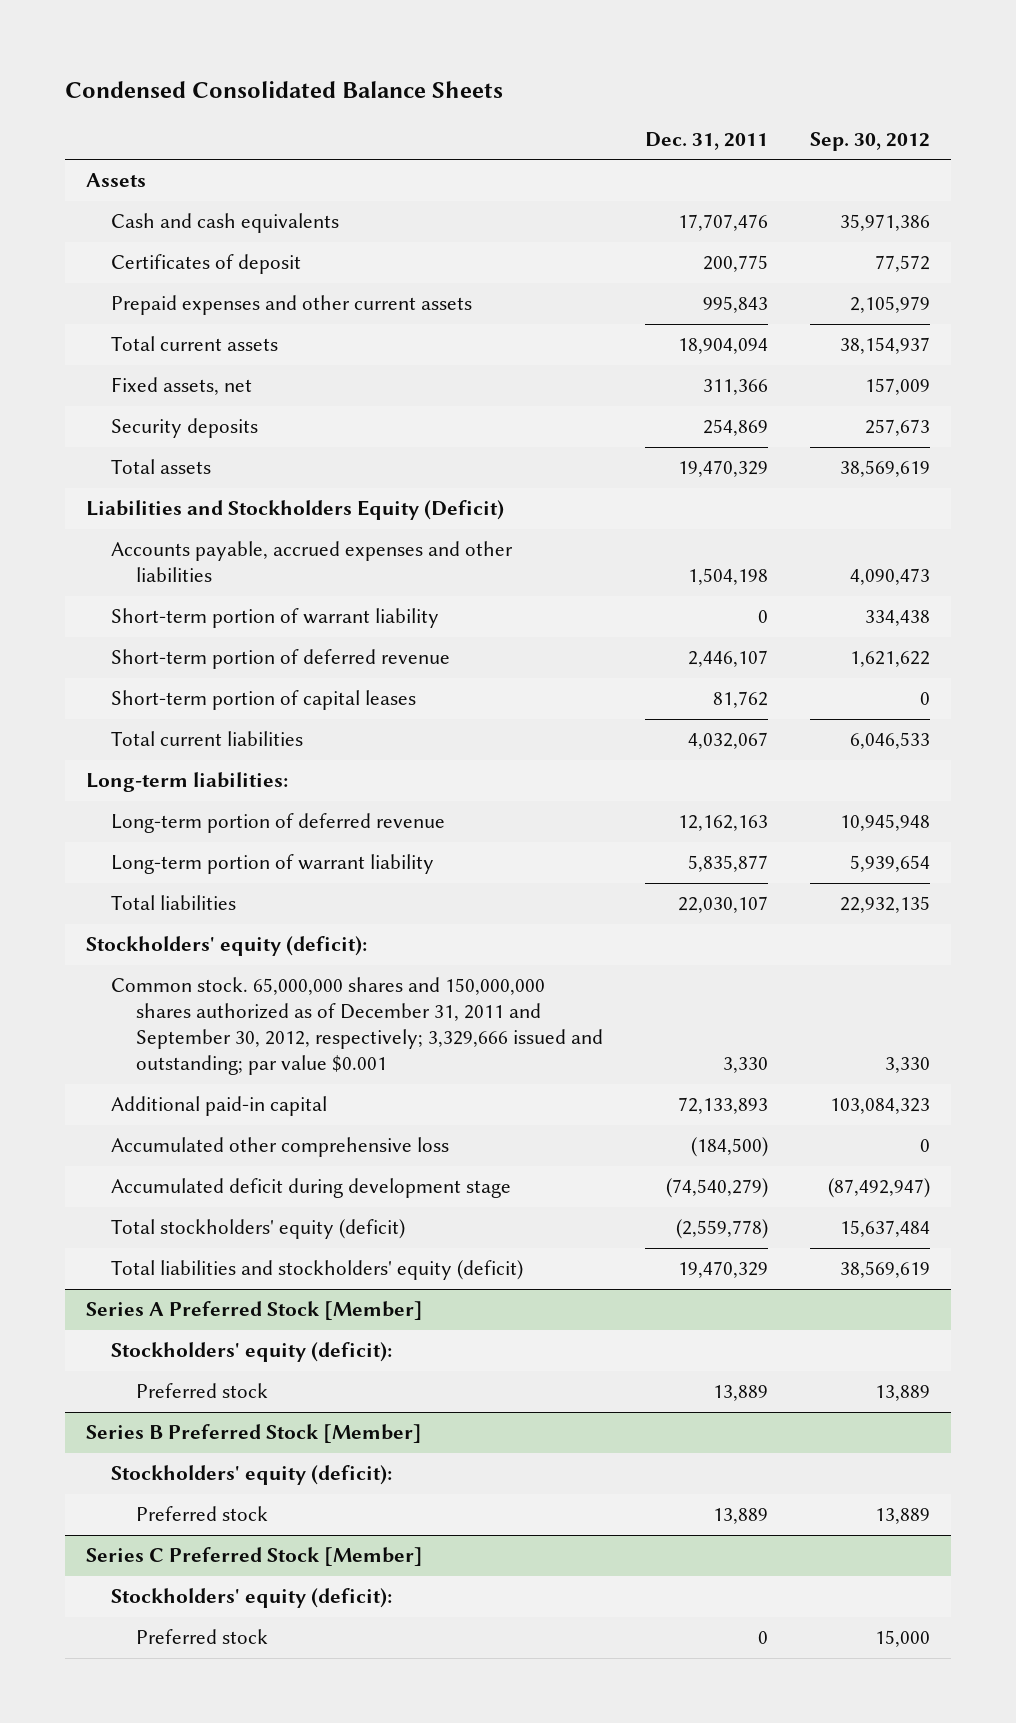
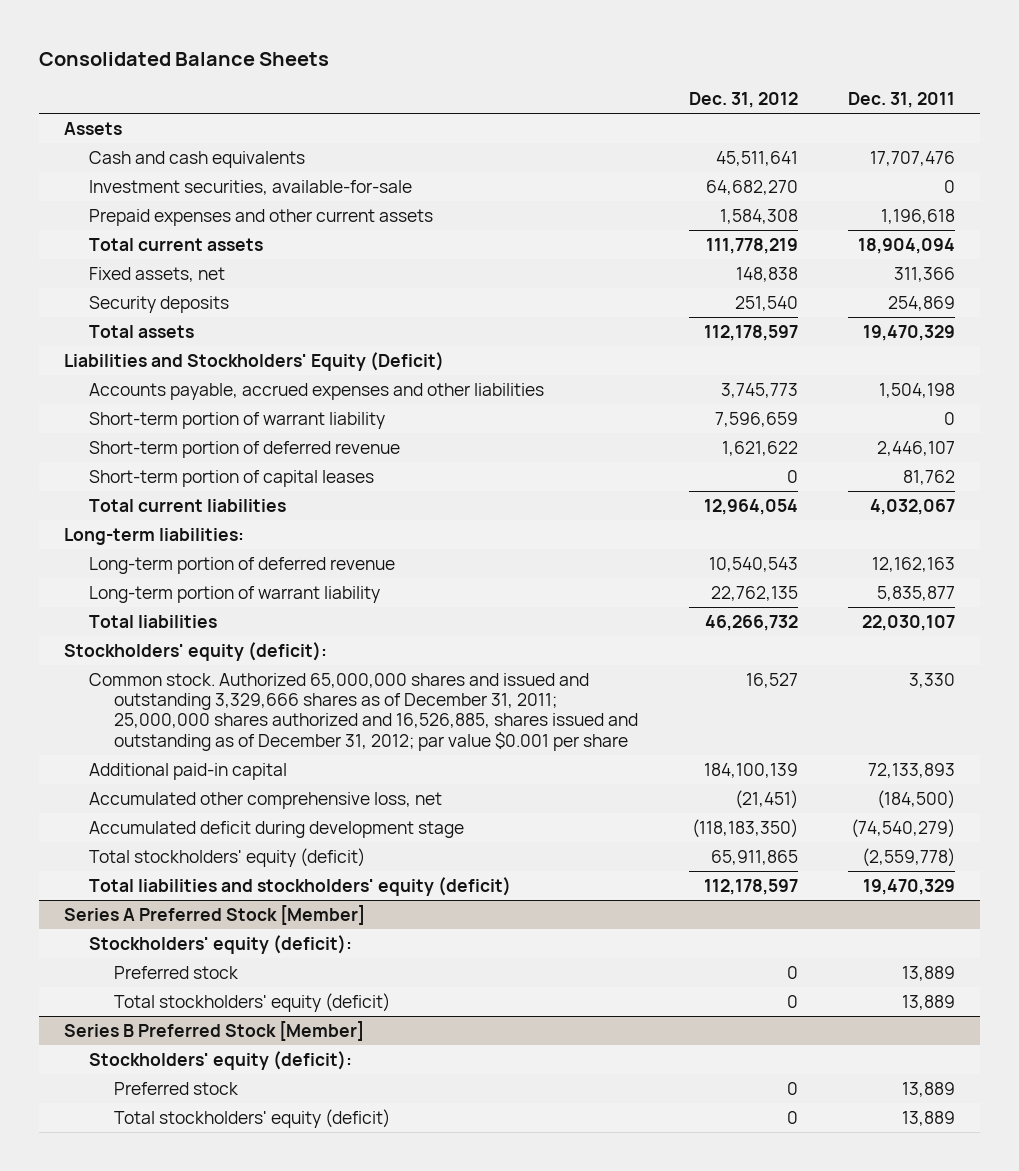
- Condensed Consolidated Balance Sheets
+ Consolidated Balance Sheets
- | Dec. 31, 2011 | Sep. 30, 2012
+ | Dec. 31, 2012 | Dec. 31, 2011
- Certificates of deposit | 200,775 | 77,572
- Prepaid expenses and other current assets | 995,843 | 2,105,979
+ Investment securities, available-for-sale | 64,682,270 | 0
+ Prepaid expenses and other current assets | 1,584,308 | 1,196,618
- Liabilities and Stockholders Equity (Deficit)
+ Liabilities and Stockholders' Equity (Deficit)
- Common stock. 65,000,000 shares and 150,000,000 shares authorized as of December 31, 2011 and September 30, 2012, respectively; 3,329,666 issued and outstanding; par value $0.001 | 3,330 | 3,330
+ Common stock. Authorized 65,000,000 shares and issued and outstanding 3,329,666 shares as of December 31, 2011; 25,000,000 shares authorized and 16,526,885, shares issued and outstanding as of December 31, 2012; par value $0.001 per share | 16,527 | 3,330
- Accumulated other comprehensive loss | (184,500) | 0
+ Accumulated other comprehensive loss, net | (21,451) | (184,500)
@ Series A Preferred Stock [Member]
+ Total stockholders' equity (deficit) | 0 | 13,889
- Series C Preferred Stock [Member]
- Stockholders' equity (deficit):
- Preferred stock | 0 | 15,000
@ Series B Preferred Stock [Member]
+ Total stockholders' equity (deficit) | 0 | 13,889

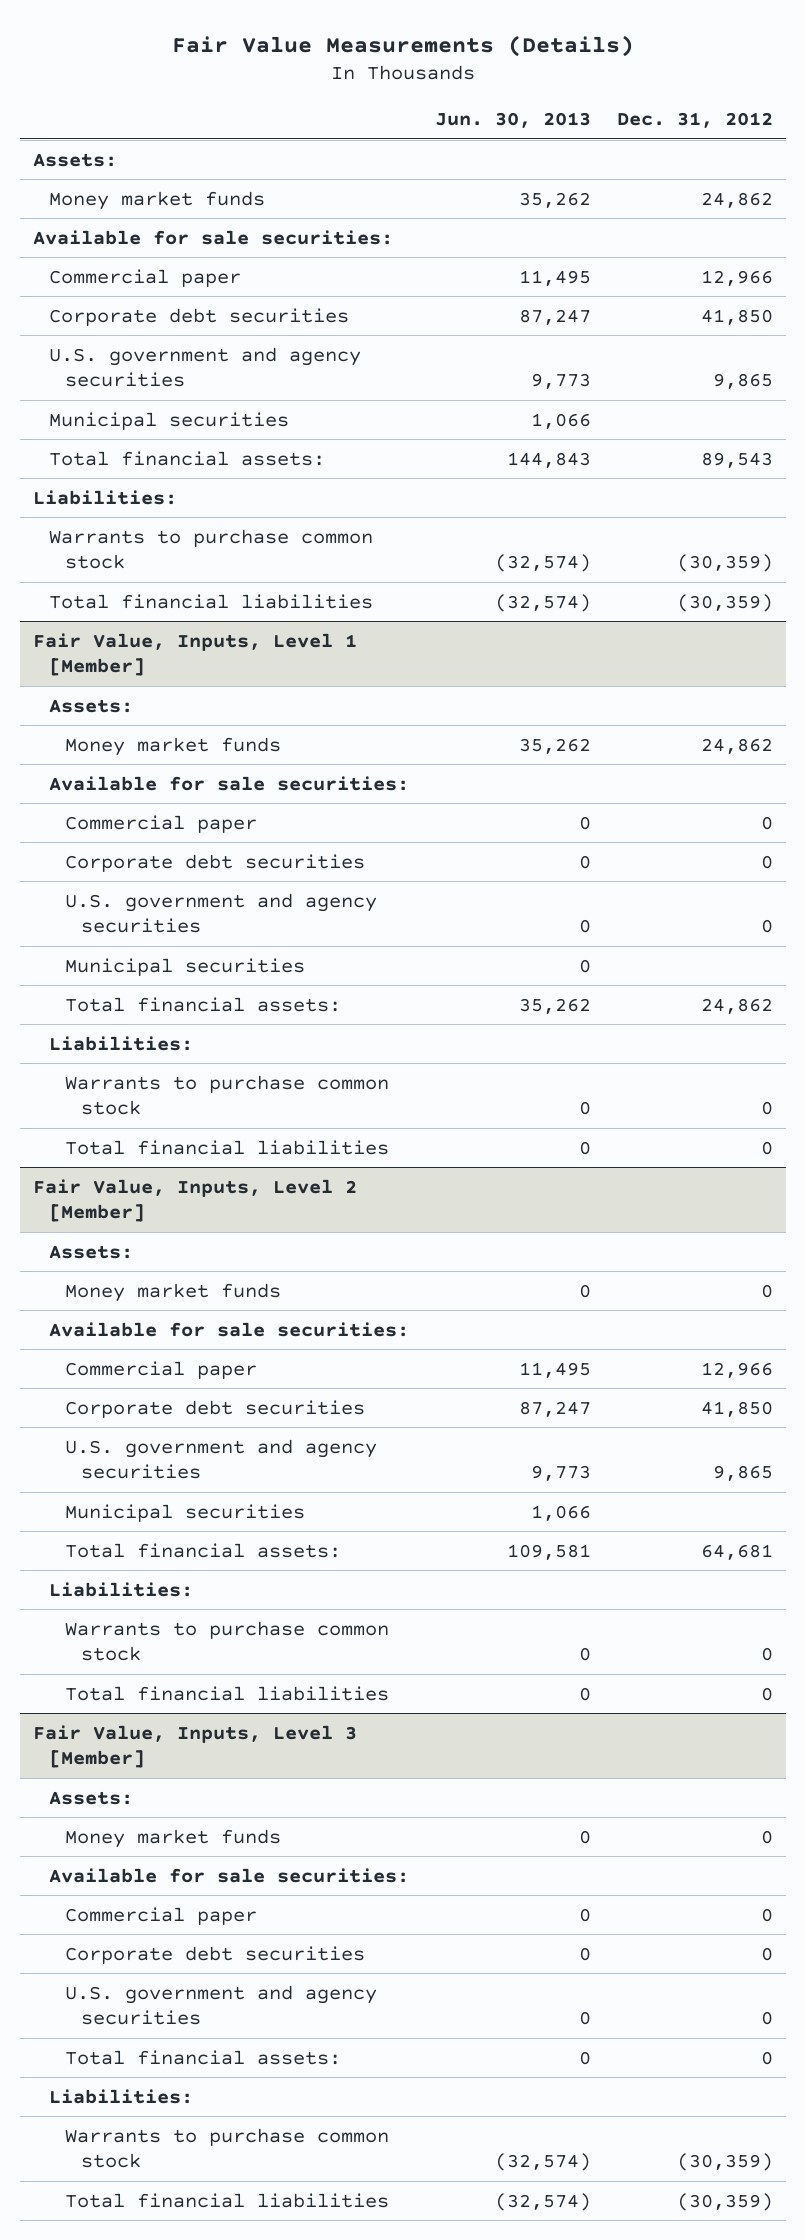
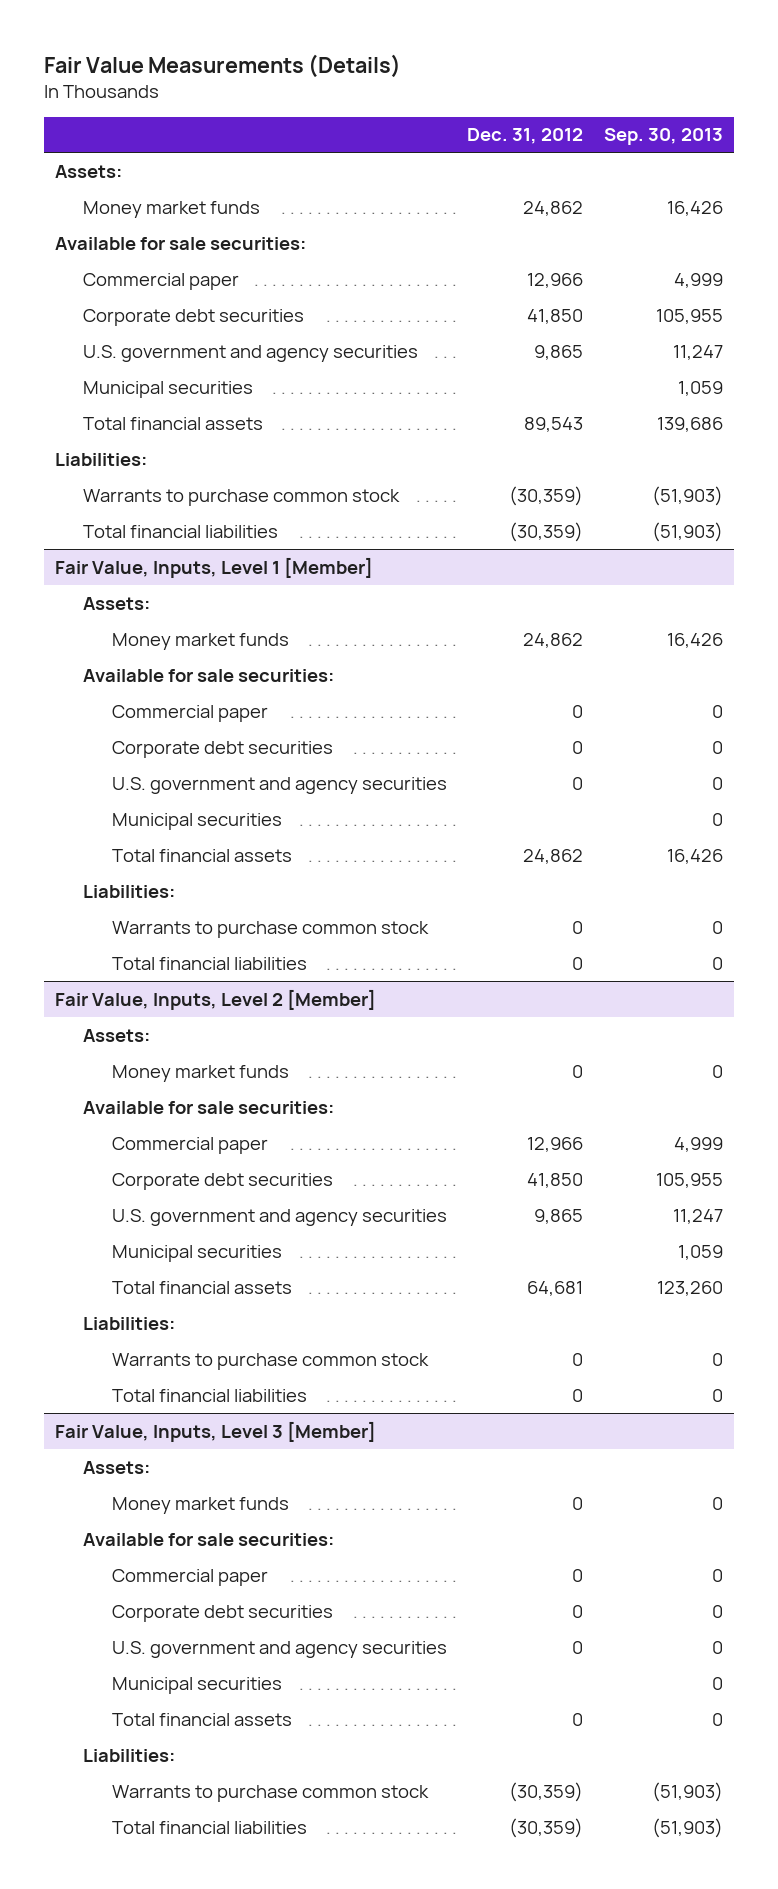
- | Jun. 30, 2013 | Dec. 31, 2012
+ | Dec. 31, 2012 | Sep. 30, 2013
- Total financial assets: | 144,843 | 89,543
+ Total financial assets | 89,543 | 139,686
@ Fair Value, Inputs, Level 1 [Member]
- Total financial assets: | 35,262 | 24,862
+ Total financial assets | 24,862 | 16,426
@ Fair Value, Inputs, Level 2 [Member]
- Total financial assets: | 109,581 | 64,681
+ Total financial assets | 64,681 | 123,260
@ Fair Value, Inputs, Level 3 [Member]
- Total financial assets: | 0 | 0
+ Municipal securities | | 0
+ Total financial assets | 0 | 0

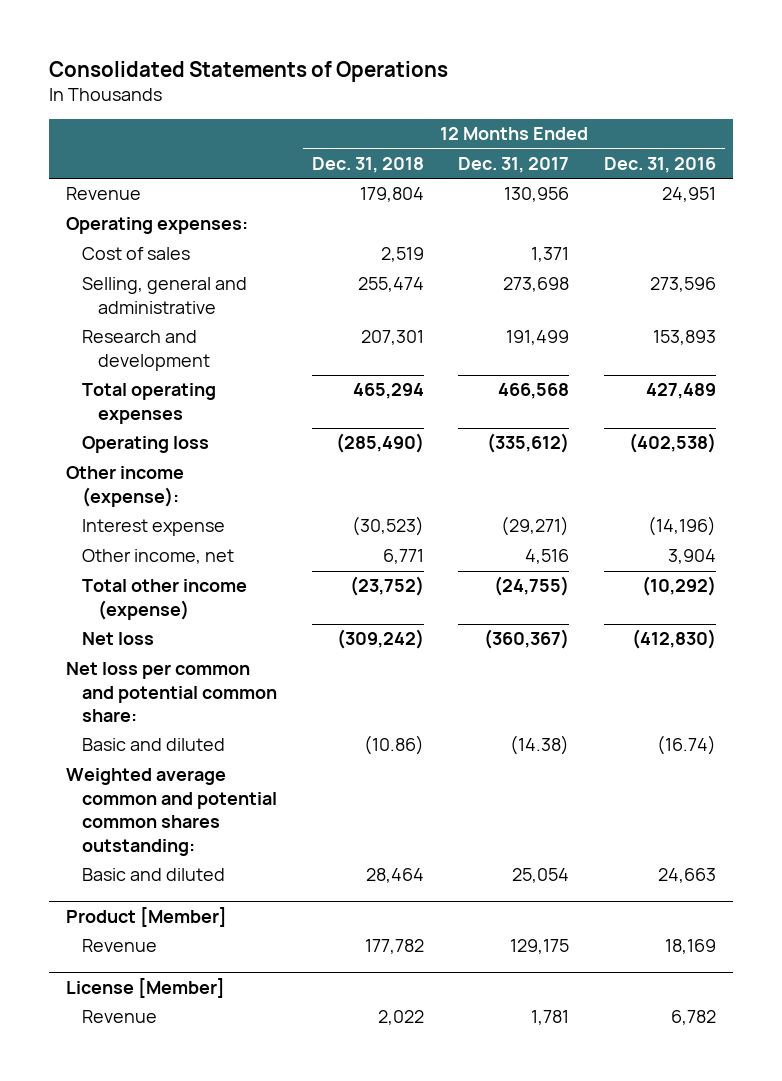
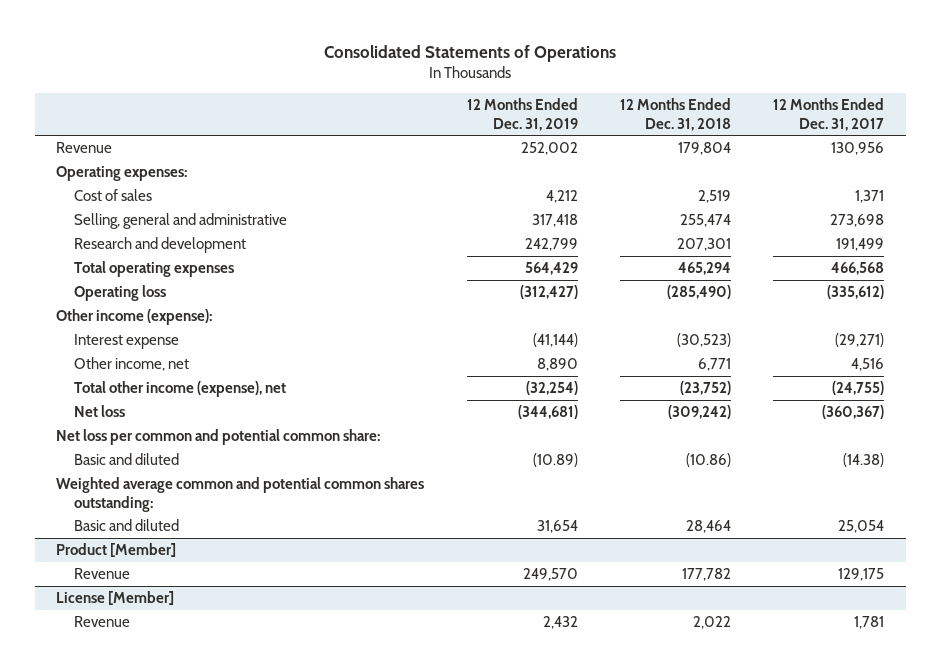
- | 12 Months Ended Dec. 31, 2018 | 12 Months Ended Dec. 31, 2017 | 12 Months Ended Dec. 31, 2016
+ | 12 Months Ended Dec. 31, 2019 | 12 Months Ended Dec. 31, 2018 | 12 Months Ended Dec. 31, 2017
- Total other income (expense) | (23,752) | (24,755) | (10,292)
+ Total other income (expense), net | (32,254) | (23,752) | (24,755)

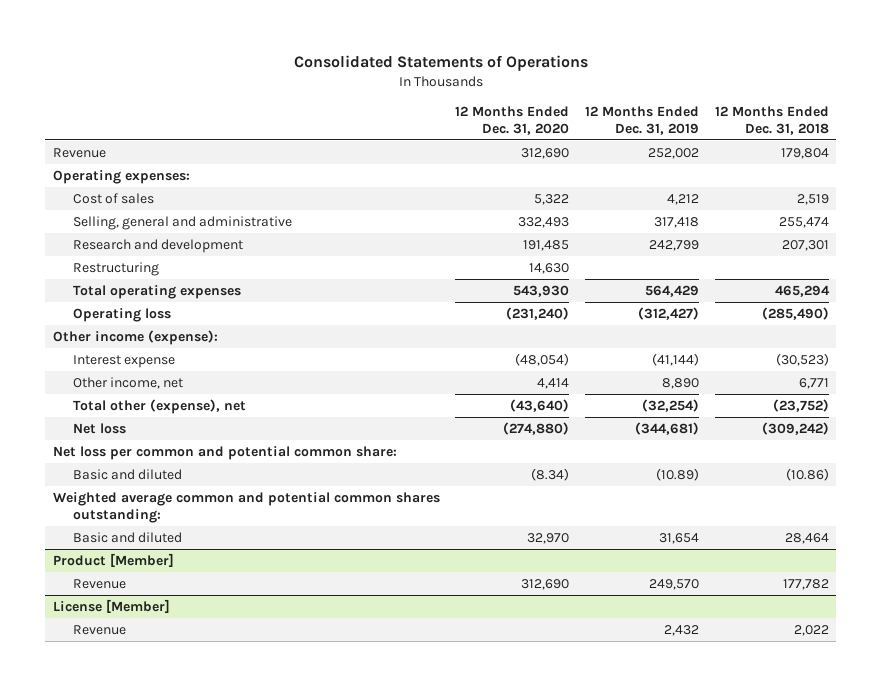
- | 12 Months Ended Dec. 31, 2019 | 12 Months Ended Dec. 31, 2018 | 12 Months Ended Dec. 31, 2017
+ | 12 Months Ended Dec. 31, 2020 | 12 Months Ended Dec. 31, 2019 | 12 Months Ended Dec. 31, 2018
+ Restructuring | 14,630 | |
- Total other income (expense), net | (32,254) | (23,752) | (24,755)
+ Total other (expense), net | (43,640) | (32,254) | (23,752)

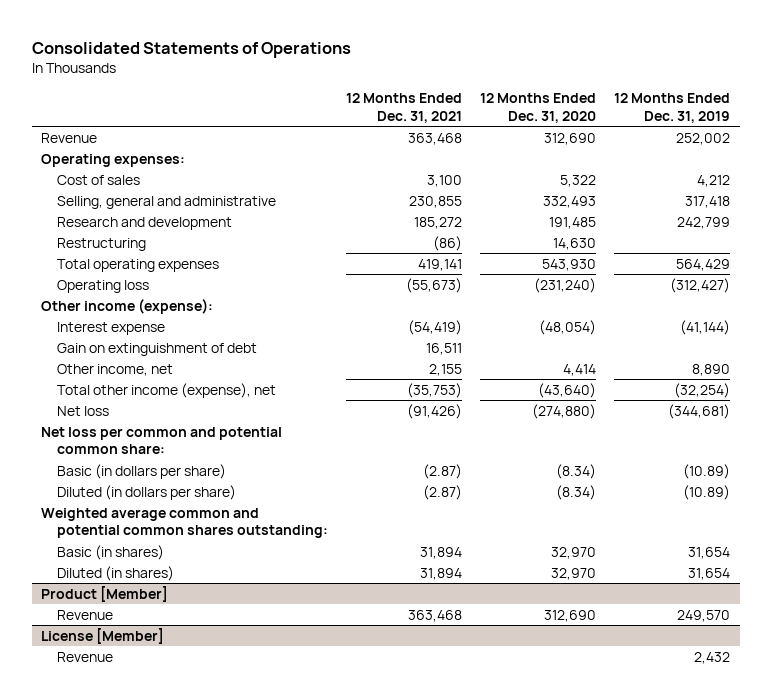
- | 12 Months Ended Dec. 31, 2020 | 12 Months Ended Dec. 31, 2019 | 12 Months Ended Dec. 31, 2018
+ | 12 Months Ended Dec. 31, 2021 | 12 Months Ended Dec. 31, 2020 | 12 Months Ended Dec. 31, 2019
+ Gain on extinguishment of debt | 16,511 | |
- Total other (expense), net | (43,640) | (32,254) | (23,752)
+ Total other income (expense), net | (35,753) | (43,640) | (32,254)
- Basic and diluted | (8.34) | (10.89) | (10.86)
+ Basic (in dollars per share) | (2.87) | (8.34) | (10.89)
+ Diluted (in dollars per share) | (2.87) | (8.34) | (10.89)
- Basic and diluted | 32,970 | 31,654 | 28,464
+ Basic (in shares) | 31,894 | 32,970 | 31,654
+ Diluted (in shares) | 31,894 | 32,970 | 31,654

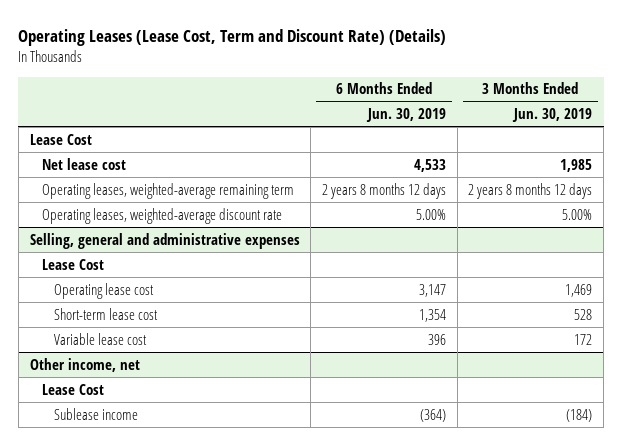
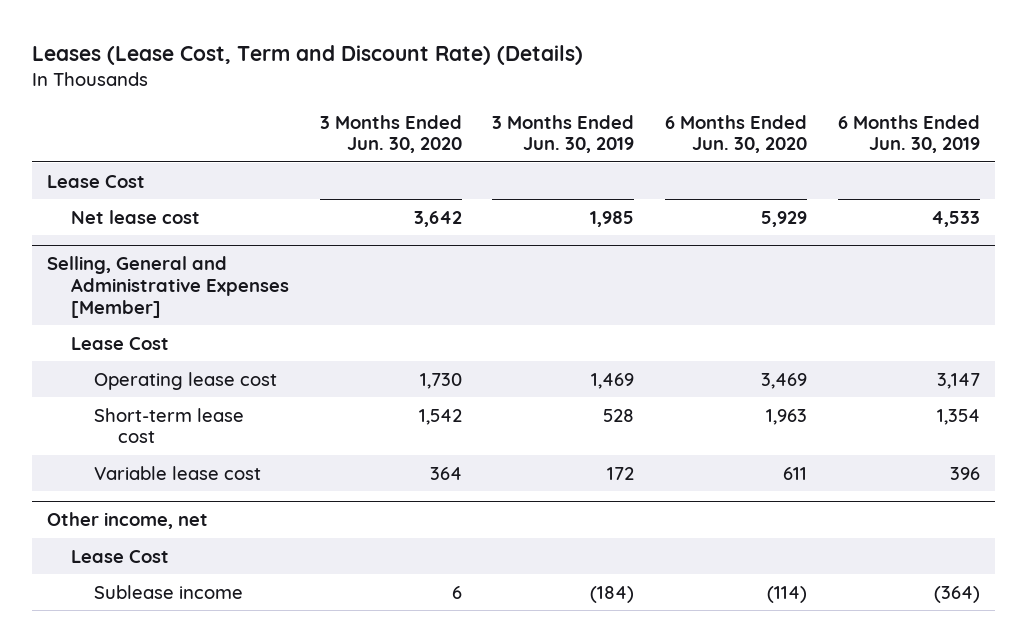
- Operating Leases (Lease Cost, Term and Discount Rate) (Details)
+ Leases (Lease Cost, Term and Discount Rate) (Details)
- | 6 Months Ended Jun. 30, 2019 | 3 Months Ended Jun. 30, 2019
+ | 3 Months Ended Jun. 30, 2020 | 3 Months Ended Jun. 30, 2019 | 6 Months Ended Jun. 30, 2020 | 6 Months Ended Jun. 30, 2019
- Operating leases, weighted-average remaining term | 2 years 8 months 12 days | 2 years 8 months 12 days
- Operating leases, weighted-average discount rate | 5.00% | 5.00%
- Selling, general and administrative expenses
+ Selling, General and Administrative Expenses [Member]

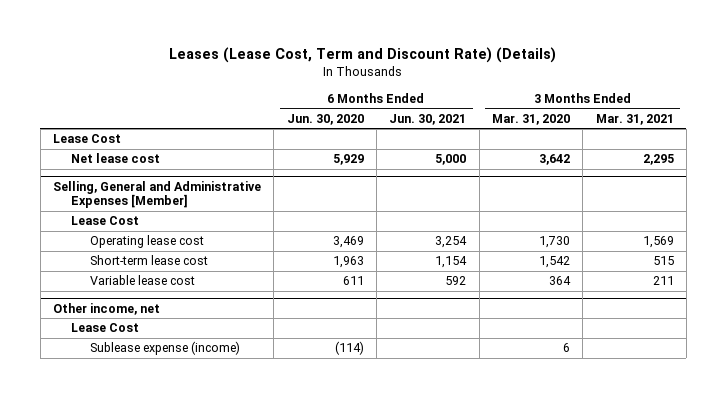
- | 3 Months Ended Jun. 30, 2020 | 3 Months Ended Jun. 30, 2019 | 6 Months Ended Jun. 30, 2020 | 6 Months Ended Jun. 30, 2019
+ | 6 Months Ended Jun. 30, 2020 | 6 Months Ended Jun. 30, 2021 | 3 Months Ended Mar. 31, 2020 | 3 Months Ended Mar. 31, 2021
@ Other income, net
- Sublease income | 6 | (184) | (114) | (364)
+ Sublease expense (income) | (114) | | 6 |

